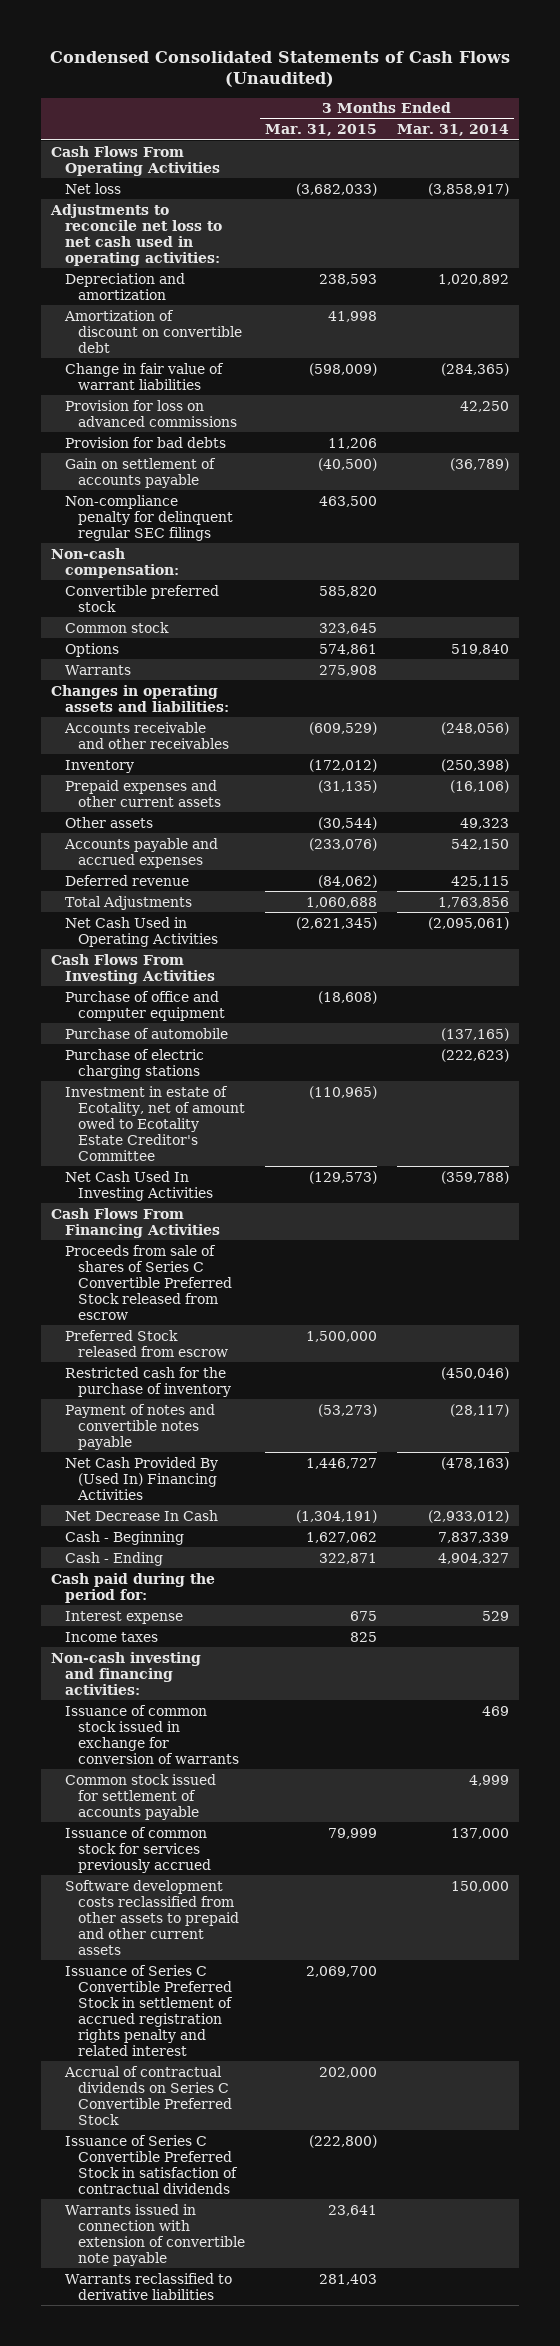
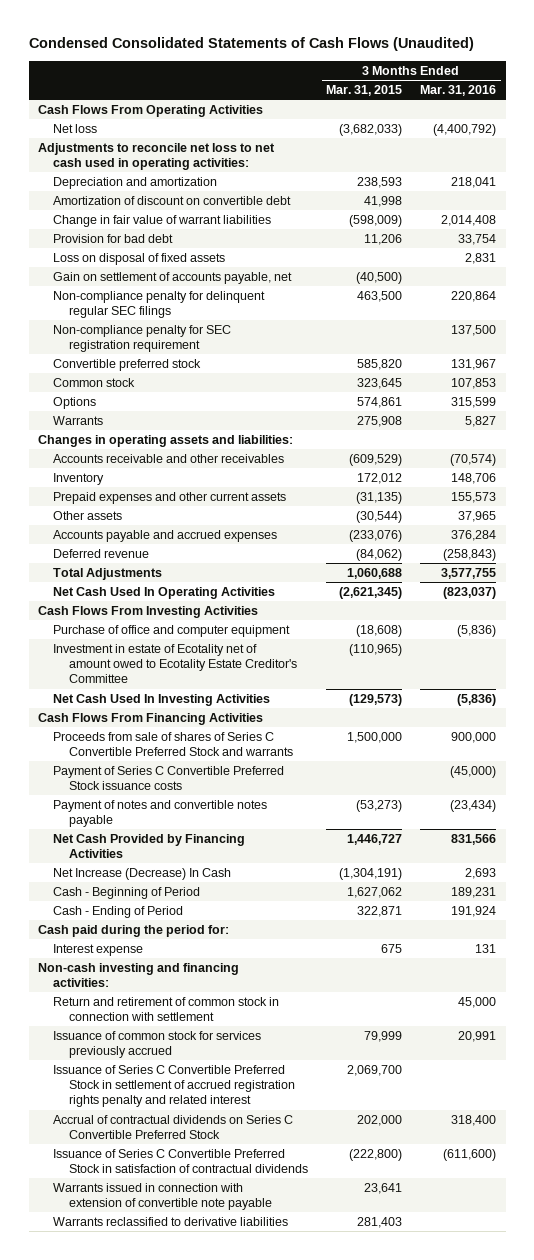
- | 3 Months Ended Mar. 31, 2015 | 3 Months Ended Mar. 31, 2014
+ | 3 Months Ended Mar. 31, 2015 | 3 Months Ended Mar. 31, 2016
- Provision for loss on advanced commissions | | 42,250
- Provision for bad debts | 11,206 |
- Gain on settlement of accounts payable | (40,500) | (36,789)
+ Provision for bad debt | 11,206 | 33,754
+ Loss on disposal of fixed assets | | 2,831
+ Gain on settlement of accounts payable, net | (40,500) |
- Non-cash compensation:
+ Non-compliance penalty for SEC registration requirement | | 137,500
- Inventory | (172,012) | (250,398)
+ Inventory | 172,012 | 148,706
- Net Cash Used in Operating Activities | (2,621,345) | (2,095,061)
+ Net Cash Used In Operating Activities | (2,621,345) | (823,037)
- Purchase of automobile | | (137,165)
- Purchase of electric charging stations | | (222,623)
- Investment in estate of Ecotality, net of amount owed to Ecotality Estate Creditor's Committee | (110,965) |
+ Investment in estate of Ecotality net of amount owed to Ecotality Estate Creditor's Committee | (110,965) |
- Proceeds from sale of shares of Series C Convertible Preferred Stock released from escrow
- Preferred Stock released from escrow | 1,500,000 |
- Restricted cash for the purchase of inventory | | (450,046)
+ Proceeds from sale of shares of Series C Convertible Preferred Stock and warrants | 1,500,000 | 900,000
+ Payment of Series C Convertible Preferred Stock issuance costs | | (45,000)
- Net Cash Provided By (Used In) Financing Activities | 1,446,727 | (478,163)
- Net Decrease In Cash | (1,304,191) | (2,933,012)
- Cash - Beginning | 1,627,062 | 7,837,339
- Cash - Ending | 322,871 | 4,904,327
+ Net Cash Provided by Financing Activities | 1,446,727 | 831,566
+ Net Increase (Decrease) In Cash | (1,304,191) | 2,693
+ Cash - Beginning of Period | 1,627,062 | 189,231
+ Cash - Ending of Period | 322,871 | 191,924
- Income taxes | 825 |
- Issuance of common stock issued in exchange for conversion of warrants | | 469
- Common stock issued for settlement of accounts payable | | 4,999
+ Return and retirement of common stock in connection with settlement | | 45,000
- Software development costs reclassified from other assets to prepaid and other current assets | | 150,000

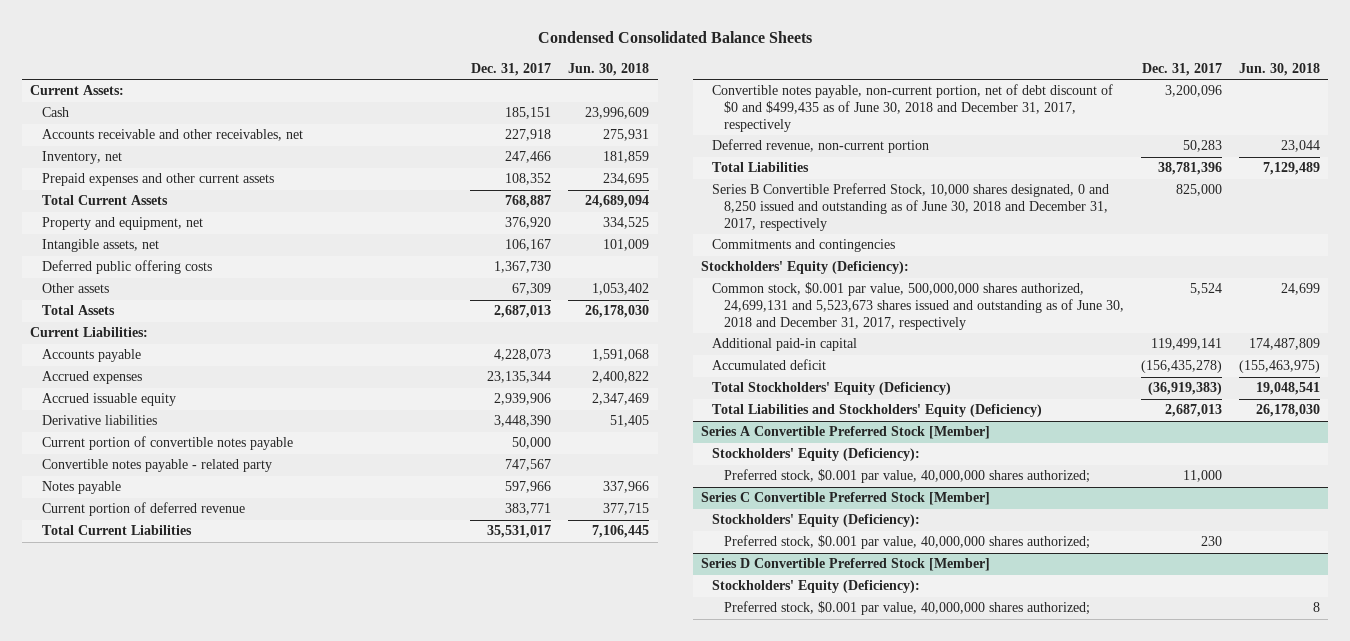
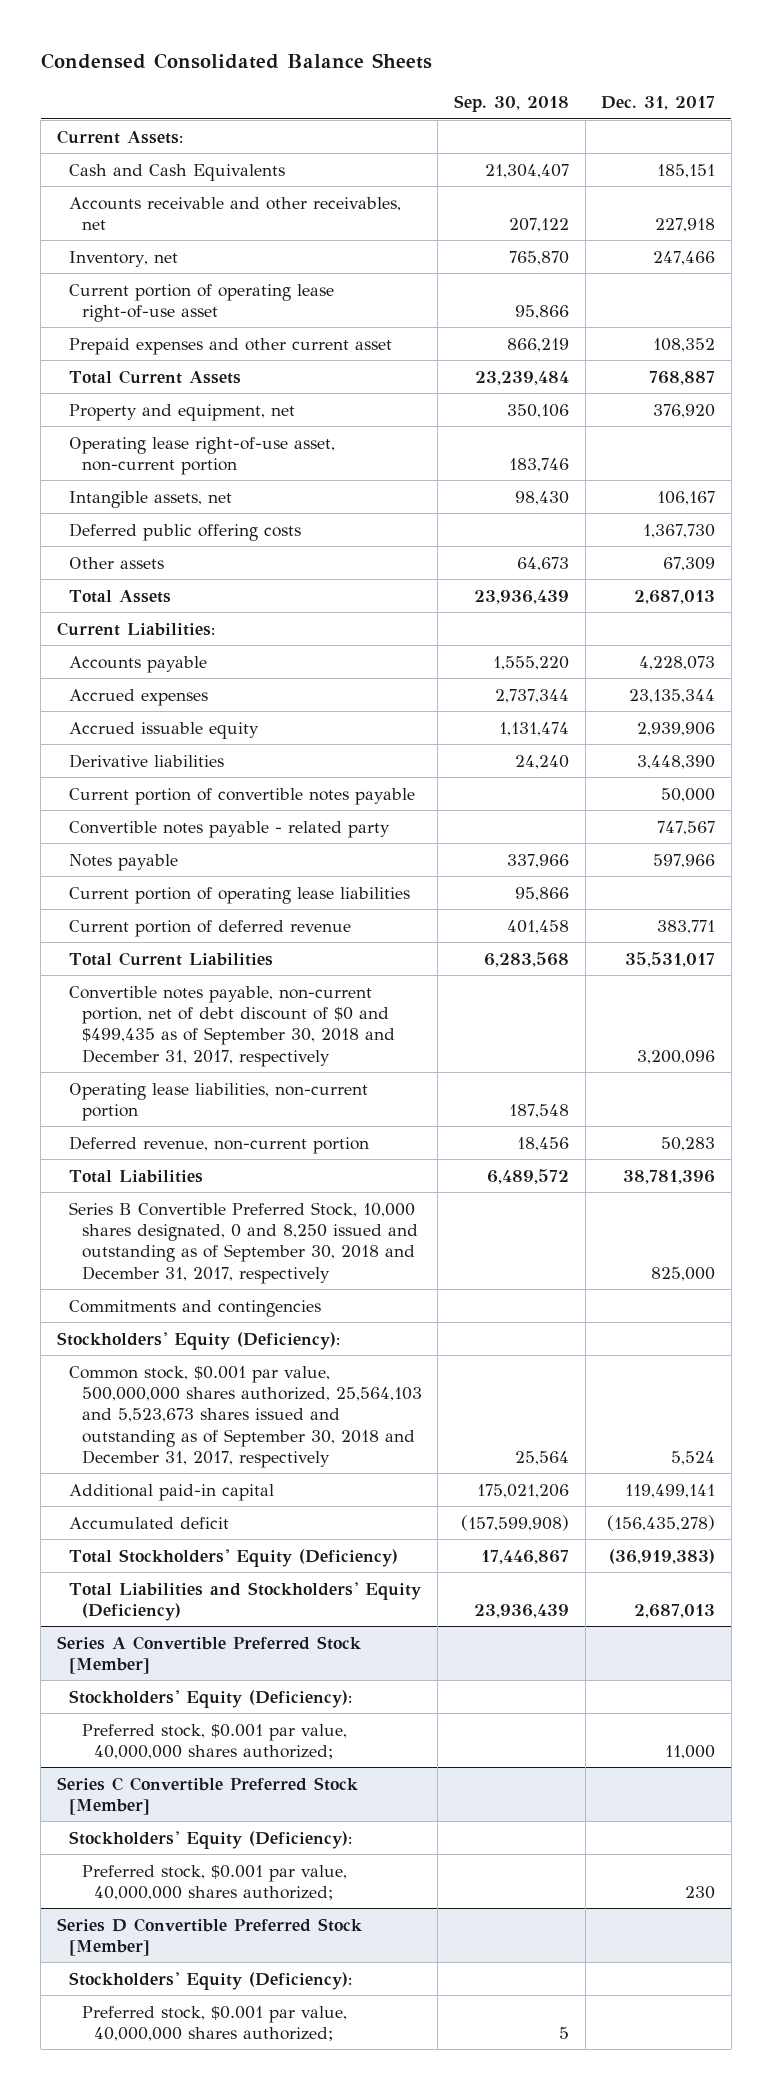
- | Dec. 31, 2017 | Jun. 30, 2018
+ | Sep. 30, 2018 | Dec. 31, 2017
- Cash | 185,151 | 23,996,609
+ Cash and Cash Equivalents | 21,304,407 | 185,151
- Prepaid expenses and other current assets | 108,352 | 234,695
+ Current portion of operating lease right-of-use asset | 95,866 |
+ Prepaid expenses and other current asset | 866,219 | 108,352
+ Operating lease right-of-use asset, non-current portion | 183,746 |
+ Current portion of operating lease liabilities | 95,866 |
- Convertible notes payable, non-current portion, net of debt discount of $0 and $499,435 as of June 30, 2018 and December 31, 2017, respectively | 3,200,096 |
+ Convertible notes payable, non-current portion, net of debt discount of $0 and $499,435 as of September 30, 2018 and December 31, 2017, respectively | | 3,200,096
+ Operating lease liabilities, non-current portion | 187,548 |
- Series B Convertible Preferred Stock, 10,000 shares designated, 0 and 8,250 issued and outstanding as of June 30, 2018 and December 31, 2017, respectively | 825,000 |
+ Series B Convertible Preferred Stock, 10,000 shares designated, 0 and 8,250 issued and outstanding as of September 30, 2018 and December 31, 2017, respectively | | 825,000
- Common stock, $0.001 par value, 500,000,000 shares authorized, 24,699,131 and 5,523,673 shares issued and outstanding as of June 30, 2018 and December 31, 2017, respectively | 5,524 | 24,699
+ Common stock, $0.001 par value, 500,000,000 shares authorized, 25,564,103 and 5,523,673 shares issued and outstanding as of September 30, 2018 and December 31, 2017, respectively | 25,564 | 5,524

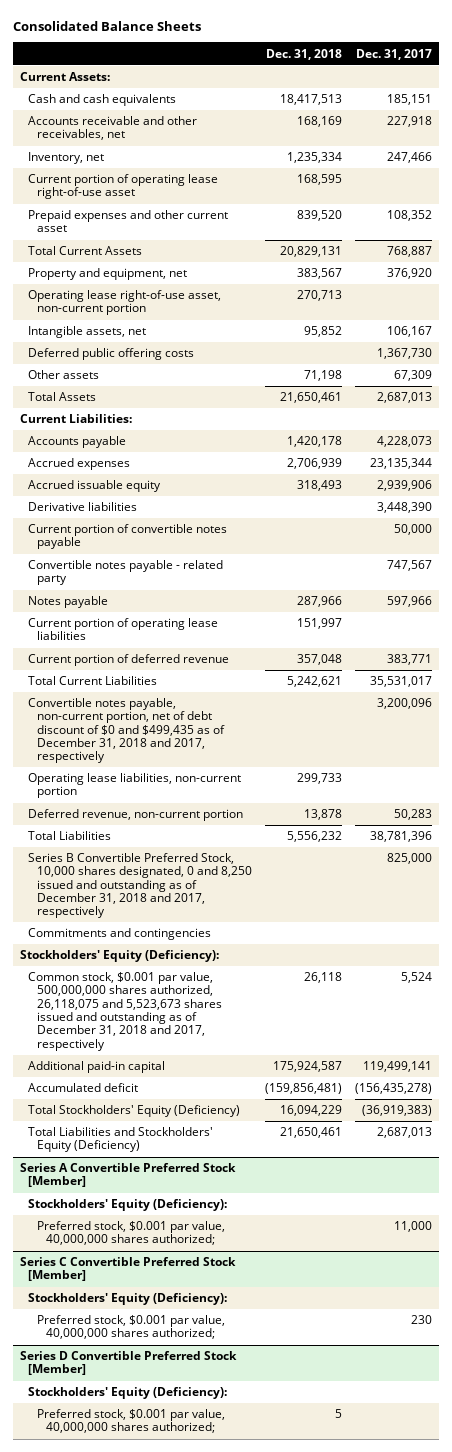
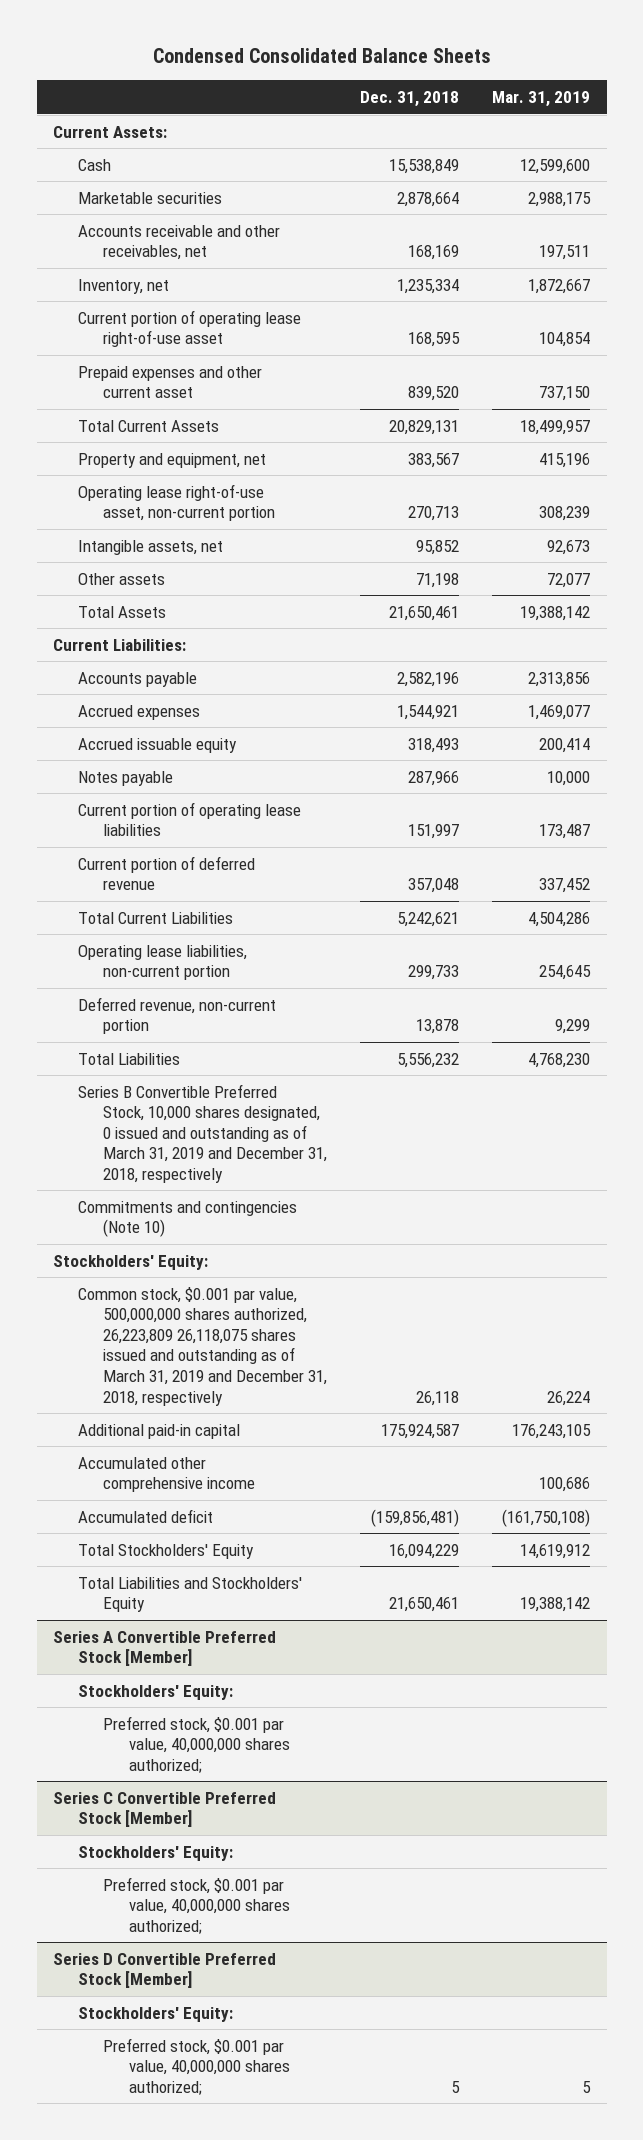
- Consolidated Balance Sheets
+ Condensed Consolidated Balance Sheets
- | Dec. 31, 2018 | Dec. 31, 2017
+ | Dec. 31, 2018 | Mar. 31, 2019
- Cash and cash equivalents | 18,417,513 | 185,151
+ Cash | 15,538,849 | 12,599,600
+ Marketable securities | 2,878,664 | 2,988,175
- Deferred public offering costs | | 1,367,730
- Accounts payable | 1,420,178 | 4,228,073
- Accrued expenses | 2,706,939 | 23,135,344
+ Accounts payable | 2,582,196 | 2,313,856
+ Accrued expenses | 1,544,921 | 1,469,077
- Derivative liabilities | | 3,448,390
- Current portion of convertible notes payable | | 50,000
- Convertible notes payable - related party | | 747,567
- Convertible notes payable, non-current portion, net of debt discount of $0 and $499,435 as of December 31, 2018 and 2017, respectively | | 3,200,096
- Series B Convertible Preferred Stock, 10,000 shares designated, 0 and 8,250 issued and outstanding as of December 31, 2018 and 2017, respectively | | 825,000
- Commitments and contingencies
- Stockholders' Equity (Deficiency):
- Common stock, $0.001 par value, 500,000,000 shares authorized, 26,118,075 and 5,523,673 shares issued and outstanding as of December 31, 2018 and 2017, respectively | 26,118 | 5,524
+ Series B Convertible Preferred Stock, 10,000 shares designated, 0 issued and outstanding as of March 31, 2019 and December 31, 2018, respectively
+ Commitments and contingencies (Note 10)
+ Stockholders' Equity:
+ Common stock, $0.001 par value, 500,000,000 shares authorized, 26,223,809 26,118,075 shares issued and outstanding as of March 31, 2019 and December 31, 2018, respectively | 26,118 | 26,224
+ Accumulated other comprehensive income | | 100,686
- Total Stockholders' Equity (Deficiency) | 16,094,229 | (36,919,383)
- Total Liabilities and Stockholders' Equity (Deficiency) | 21,650,461 | 2,687,013
+ Total Stockholders' Equity | 16,094,229 | 14,619,912
+ Total Liabilities and Stockholders' Equity | 21,650,461 | 19,388,142
@ Series A Convertible Preferred Stock [Member]
- Stockholders' Equity (Deficiency):
+ Stockholders' Equity:
@ Series C Convertible Preferred Stock [Member]
- Stockholders' Equity (Deficiency):
+ Stockholders' Equity:
@ Series D Convertible Preferred Stock [Member]
- Stockholders' Equity (Deficiency):
+ Stockholders' Equity:

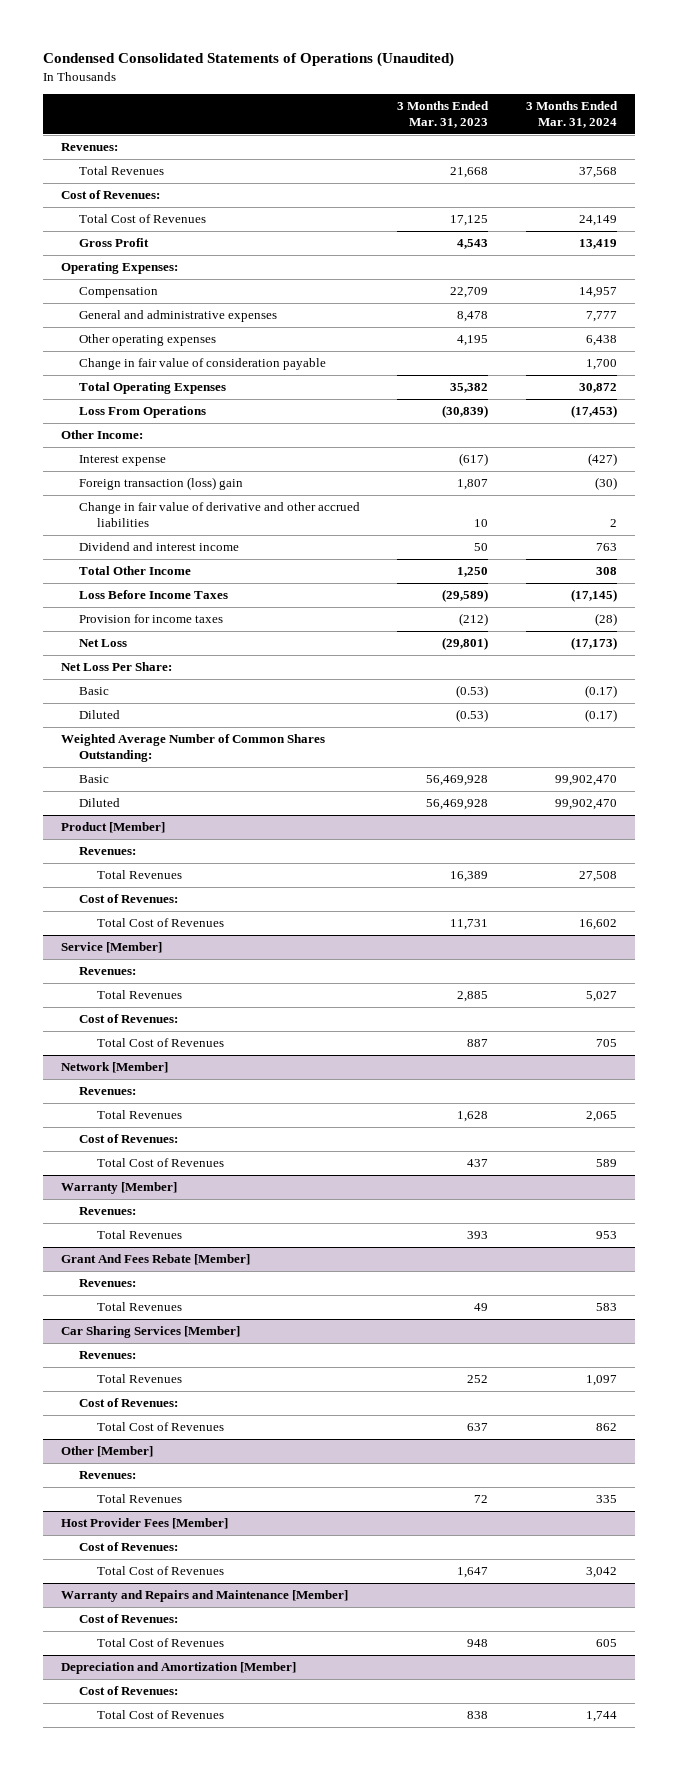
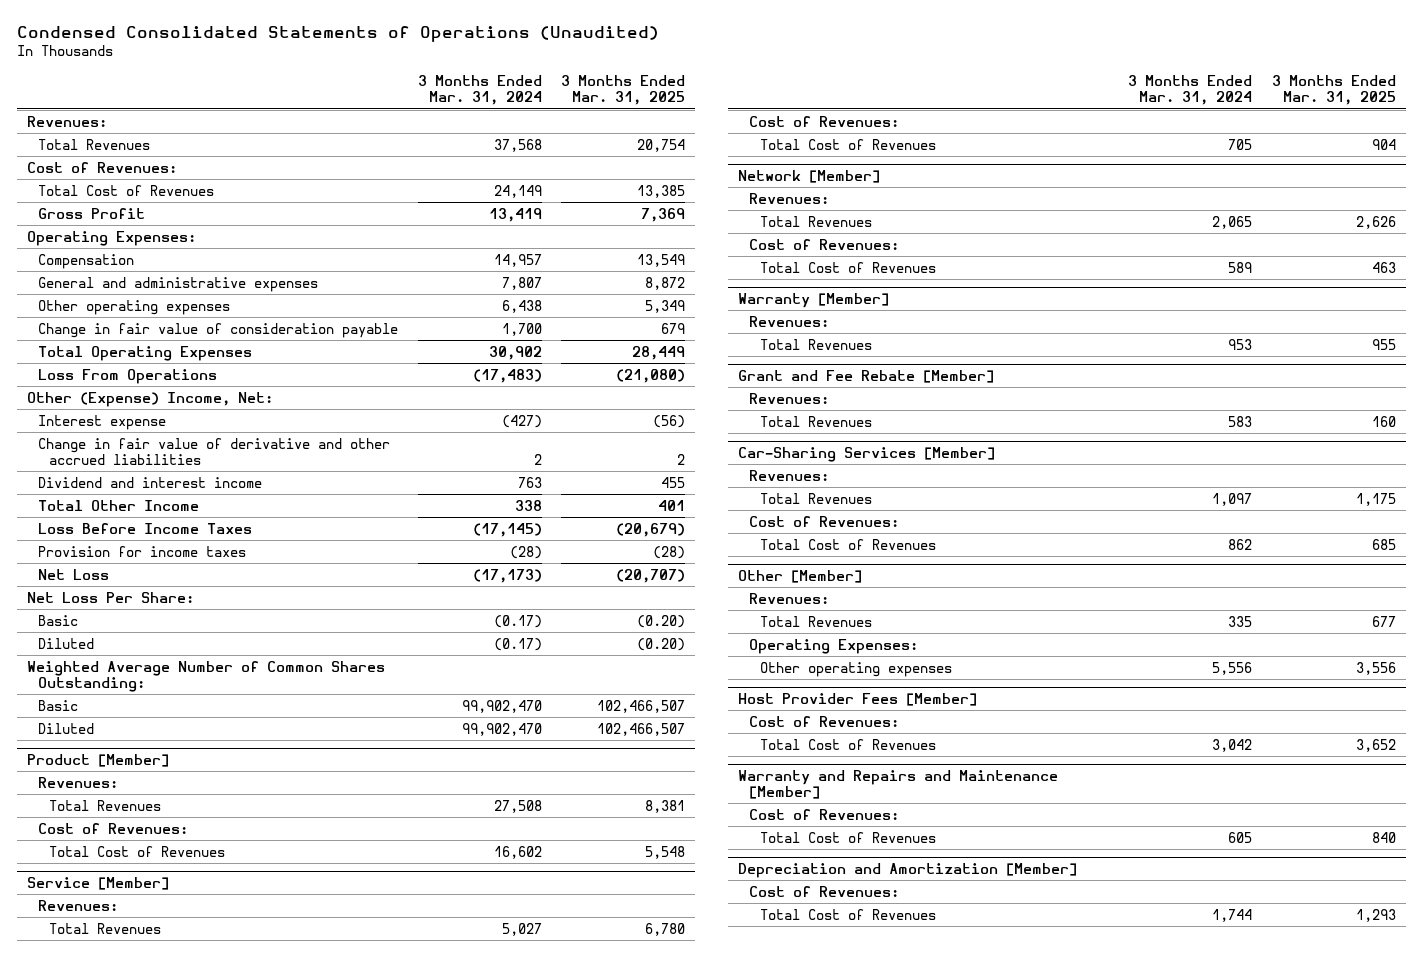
- | 3 Months Ended Mar. 31, 2023 | 3 Months Ended Mar. 31, 2024
+ | 3 Months Ended Mar. 31, 2024 | 3 Months Ended Mar. 31, 2025
- General and administrative expenses | 8,478 | 7,777
+ General and administrative expenses | 7,807 | 8,872
- Total Operating Expenses | 35,382 | 30,872
- Loss From Operations | (30,839) | (17,453)
- Other Income:
+ Total Operating Expenses | 30,902 | 28,449
+ Loss From Operations | (17,483) | (21,080)
+ Other (Expense) Income, Net:
- Foreign transaction (loss) gain | 1,807 | (30)
- Total Other Income | 1,250 | 308
+ Total Other Income | 338 | 401
- Grant And Fees Rebate [Member]
+ Grant and Fee Rebate [Member]
- Car Sharing Services [Member]
+ Car-Sharing Services [Member]
@ Other [Member]
+ Operating Expenses:
+ Other operating expenses | 5,556 | 3,556

